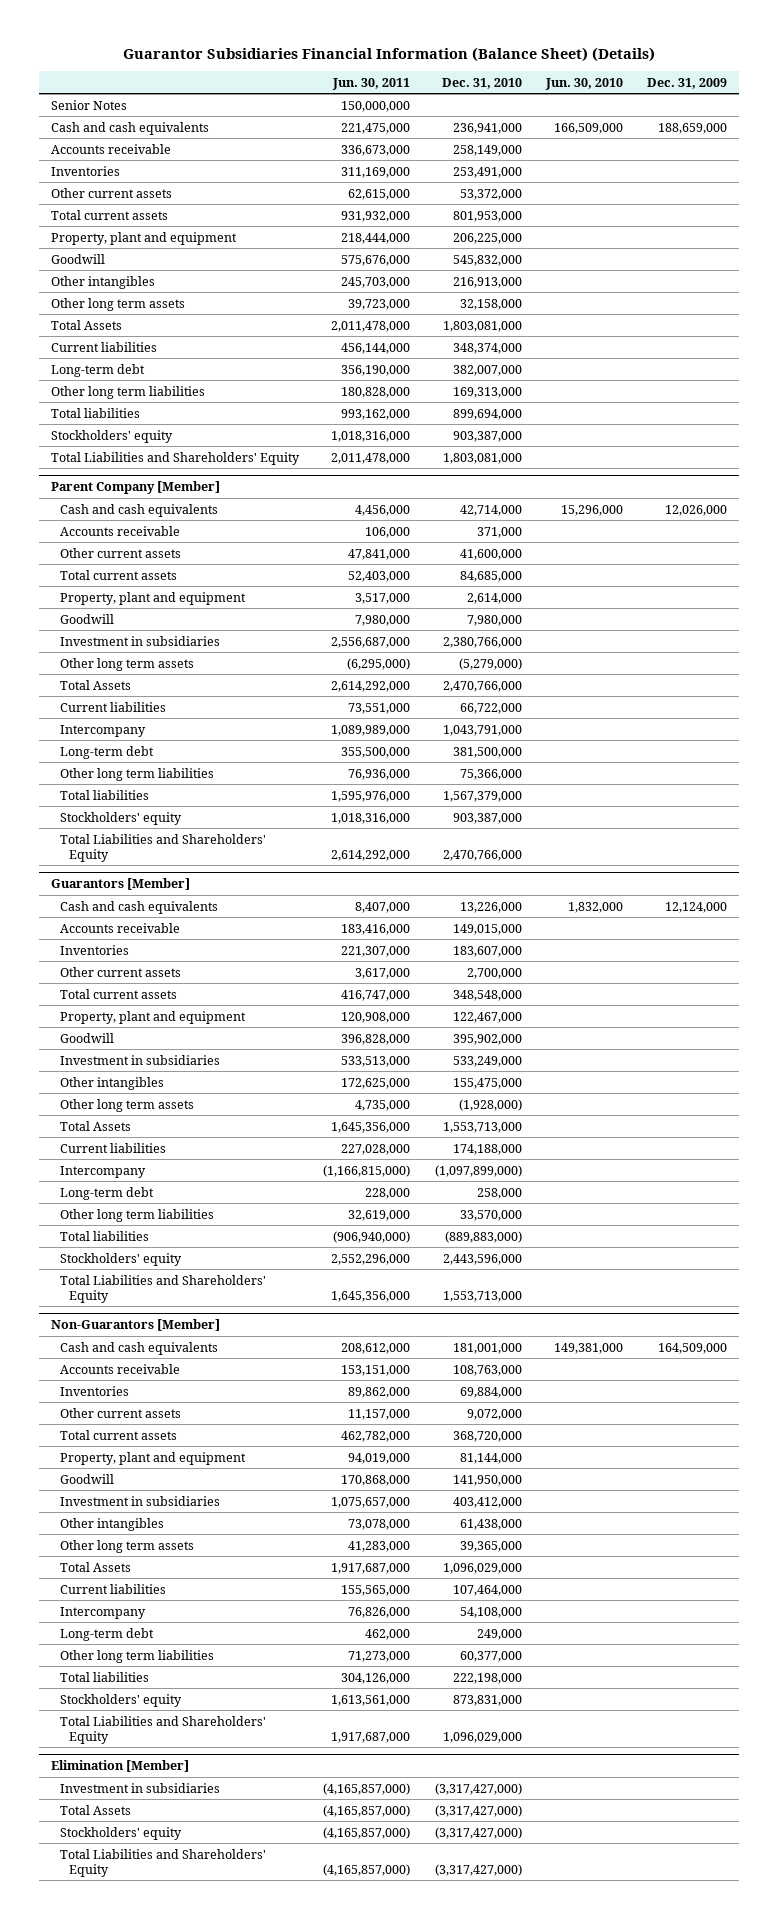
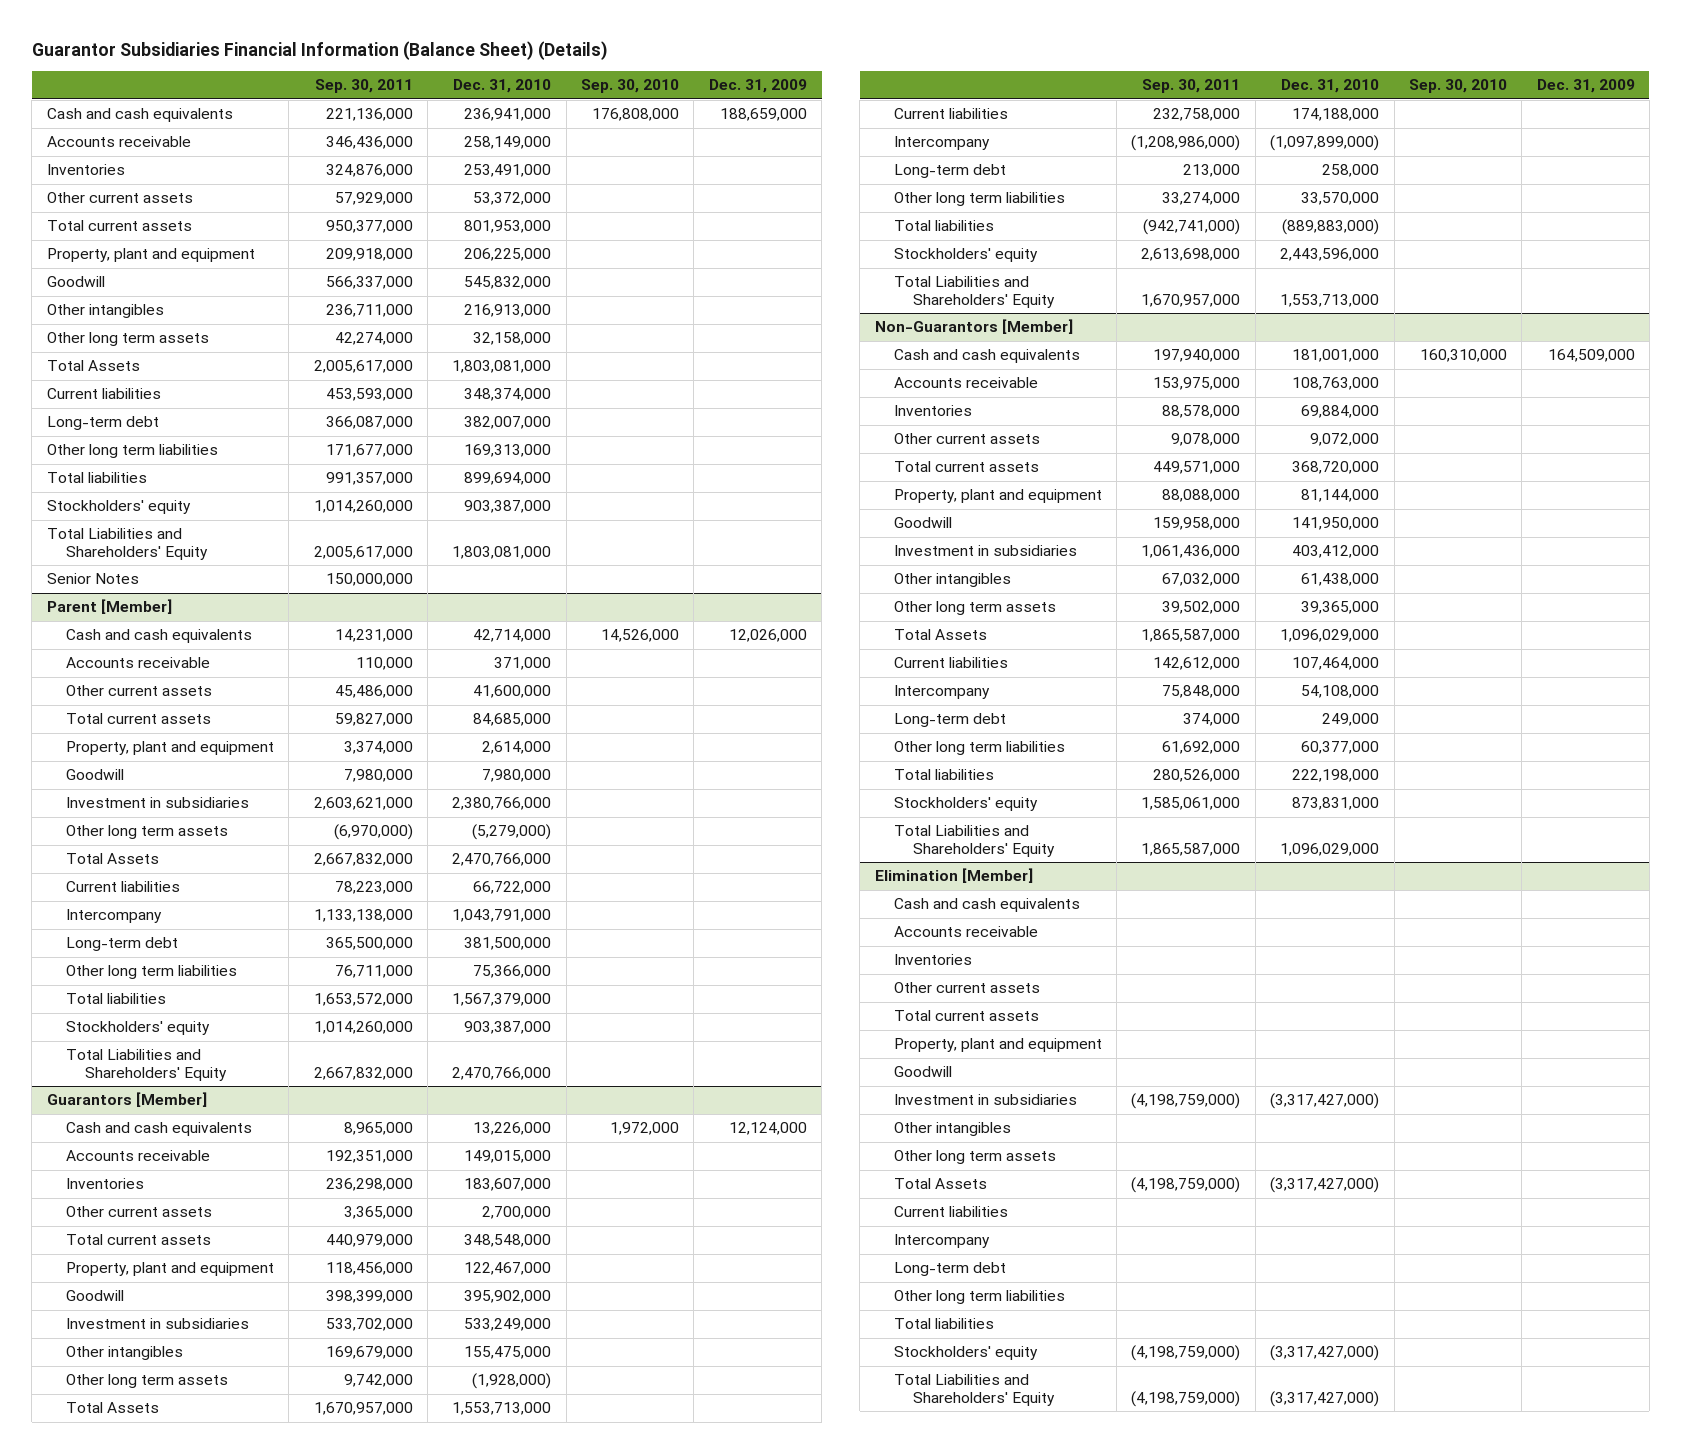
- | Jun. 30, 2011 | Dec. 31, 2010 | Jun. 30, 2010 | Dec. 31, 2009
+ | Sep. 30, 2011 | Dec. 31, 2010 | Sep. 30, 2010 | Dec. 31, 2009
- Parent Company [Member]
moved down: Senior Notes | 150,000,000 | | |
+ Parent [Member]
@ Elimination [Member]
+ Cash and cash equivalents
+ Accounts receivable
+ Inventories
+ Other current assets
+ Total current assets
+ Property, plant and equipment
+ Goodwill
+ Other intangibles
+ Other long term assets
+ Current liabilities
+ Intercompany
+ Long-term debt
+ Other long term liabilities
+ Total liabilities

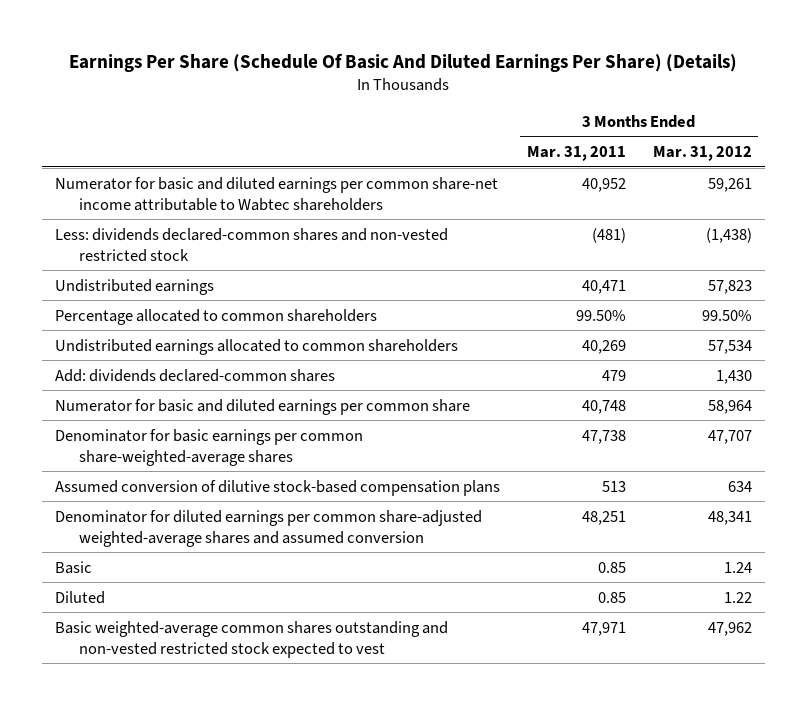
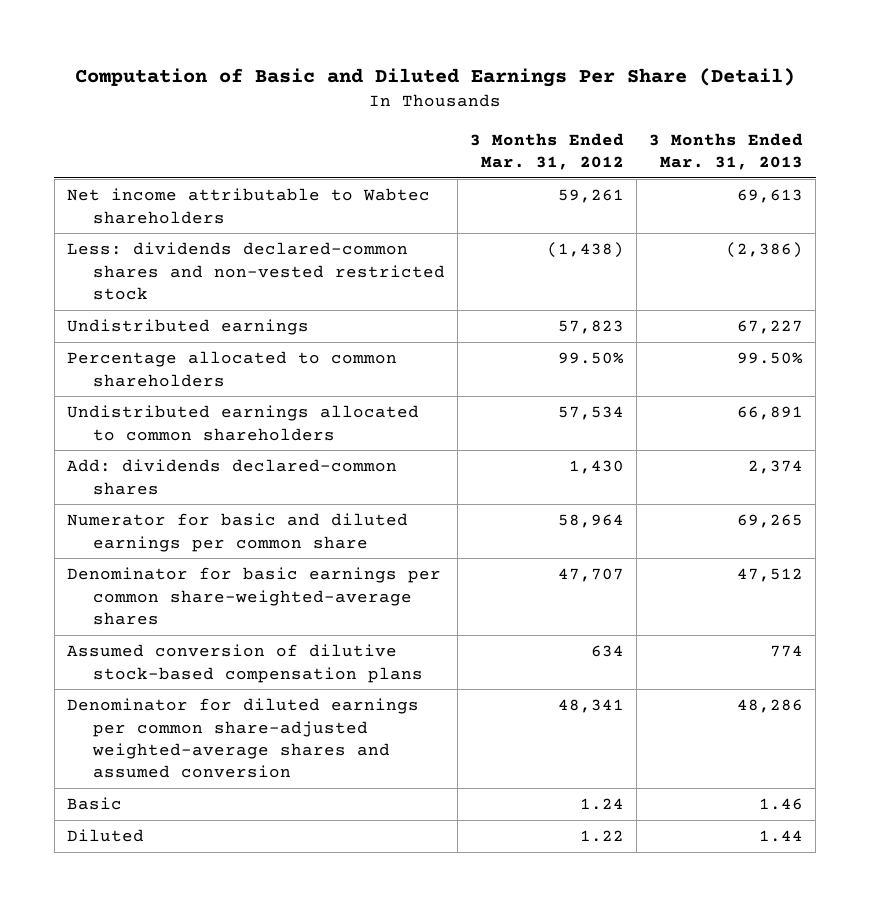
- Earnings Per Share (Schedule Of Basic And Diluted Earnings Per Share) (Details)
+ Computation of Basic and Diluted Earnings Per Share (Detail)
- | 3 Months Ended Mar. 31, 2011 | 3 Months Ended Mar. 31, 2012
+ | 3 Months Ended Mar. 31, 2012 | 3 Months Ended Mar. 31, 2013
- Numerator for basic and diluted earnings per common share-net income attributable to Wabtec shareholders | 40,952 | 59,261
+ Net income attributable to Wabtec shareholders | 59,261 | 69,613
- Basic weighted-average common shares outstanding and non-vested restricted stock expected to vest | 47,971 | 47,962

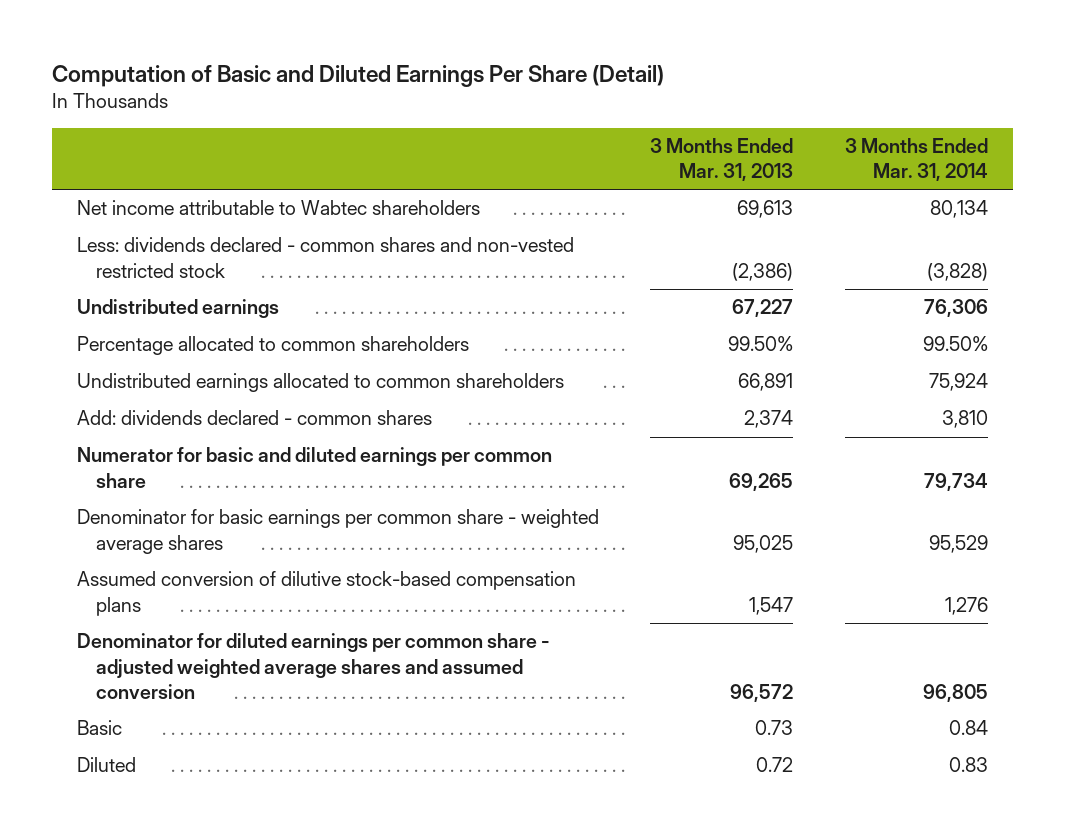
- | 3 Months Ended Mar. 31, 2012 | 3 Months Ended Mar. 31, 2013
+ | 3 Months Ended Mar. 31, 2013 | 3 Months Ended Mar. 31, 2014
- Less: dividends declared-common shares and non-vested restricted stock | (1,438) | (2,386)
+ Less: dividends declared - common shares and non-vested restricted stock | (2,386) | (3,828)
- Add: dividends declared-common shares | 1,430 | 2,374
+ Add: dividends declared - common shares | 2,374 | 3,810
- Denominator for basic earnings per common share-weighted-average shares | 47,707 | 47,512
- Assumed conversion of dilutive stock-based compensation plans | 634 | 774
- Denominator for diluted earnings per common share-adjusted weighted-average shares and assumed conversion | 48,341 | 48,286
- Basic | 1.24 | 1.46
- Diluted | 1.22 | 1.44
+ Denominator for basic earnings per common share - weighted average shares | 95,025 | 95,529
+ Assumed conversion of dilutive stock-based compensation plans | 1,547 | 1,276
+ Denominator for diluted earnings per common share - adjusted weighted average shares and assumed conversion | 96,572 | 96,805
+ Basic | 0.73 | 0.84
+ Diluted | 0.72 | 0.83

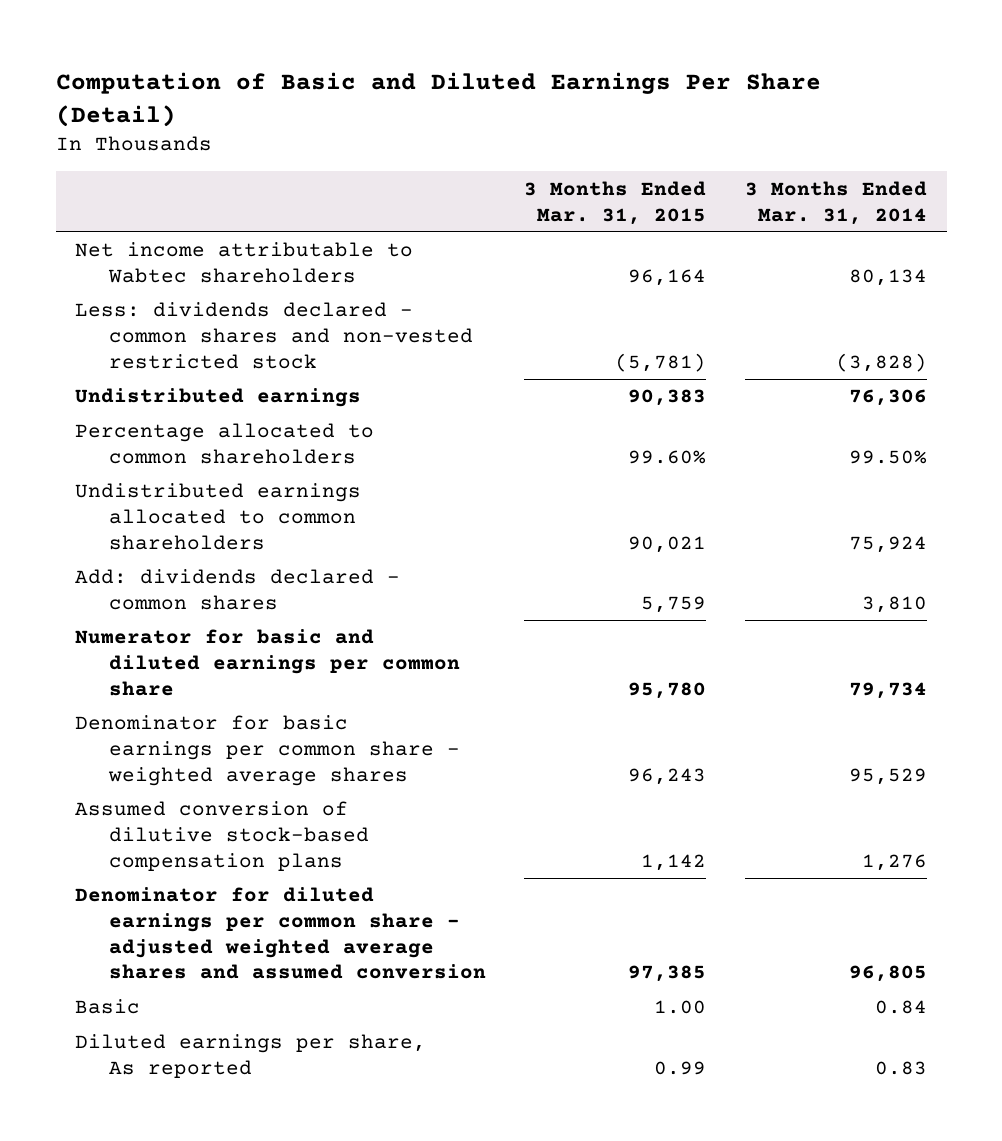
- | 3 Months Ended Mar. 31, 2013 | 3 Months Ended Mar. 31, 2014
+ | 3 Months Ended Mar. 31, 2015 | 3 Months Ended Mar. 31, 2014
- Diluted | 0.72 | 0.83
+ Diluted earnings per share, As reported | 0.99 | 0.83

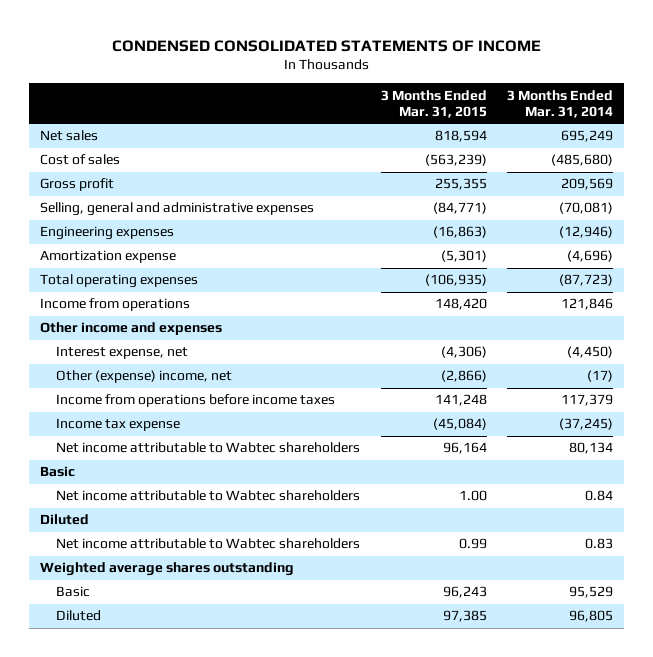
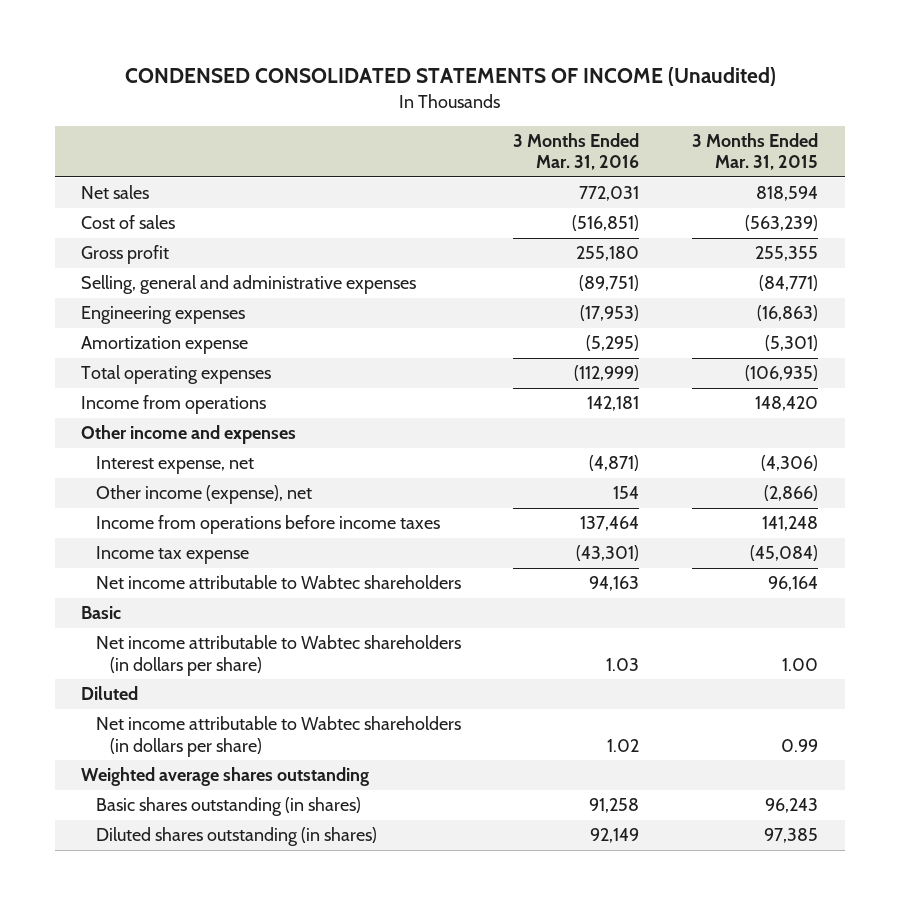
- CONDENSED CONSOLIDATED STATEMENTS OF INCOME
+ CONDENSED CONSOLIDATED STATEMENTS OF INCOME (Unaudited)
- | 3 Months Ended Mar. 31, 2015 | 3 Months Ended Mar. 31, 2014
+ | 3 Months Ended Mar. 31, 2016 | 3 Months Ended Mar. 31, 2015
- Other (expense) income, net | (2,866) | (17)
+ Other income (expense), net | 154 | (2,866)
- Net income attributable to Wabtec shareholders | 1.00 | 0.84
+ Net income attributable to Wabtec shareholders (in dollars per share) | 1.03 | 1.00
- Net income attributable to Wabtec shareholders | 0.99 | 0.83
+ Net income attributable to Wabtec shareholders (in dollars per share) | 1.02 | 0.99
- Basic | 96,243 | 95,529
- Diluted | 97,385 | 96,805
+ Basic shares outstanding (in shares) | 91,258 | 96,243
+ Diluted shares outstanding (in shares) | 92,149 | 97,385

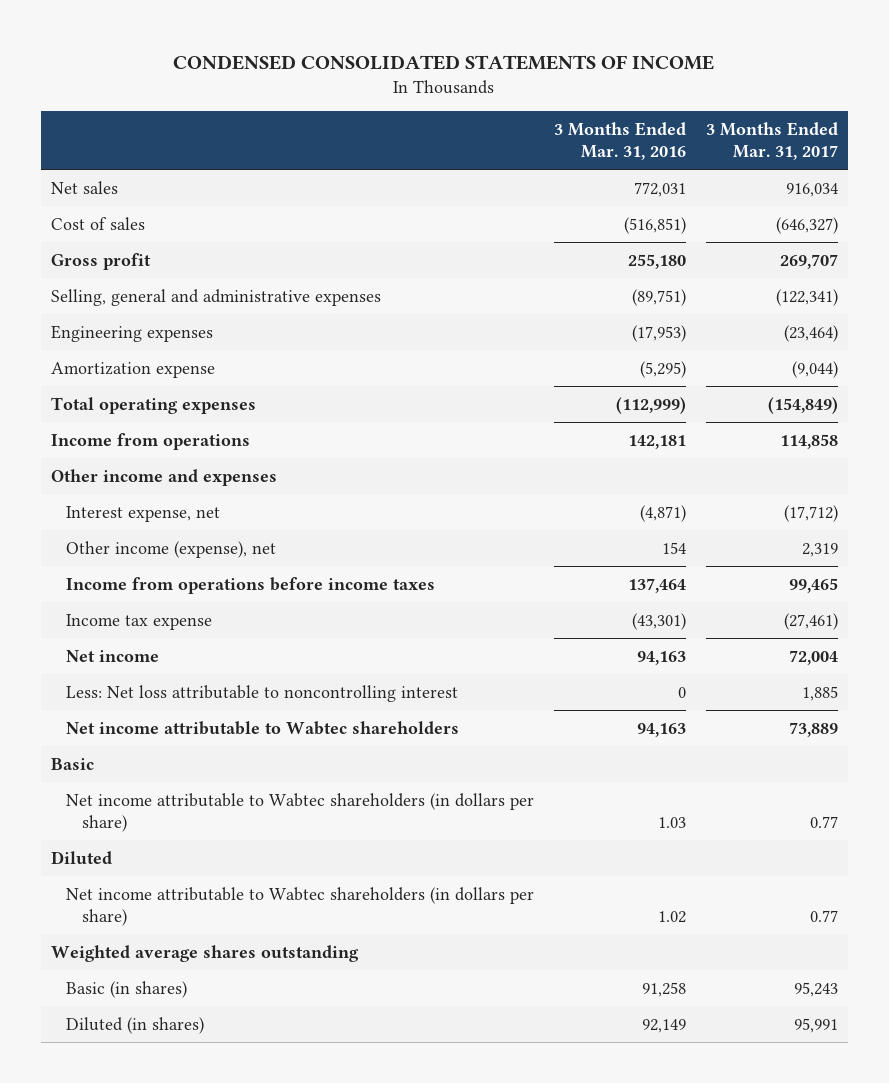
- CONDENSED CONSOLIDATED STATEMENTS OF INCOME (Unaudited)
+ CONDENSED CONSOLIDATED STATEMENTS OF INCOME
- | 3 Months Ended Mar. 31, 2016 | 3 Months Ended Mar. 31, 2015
+ | 3 Months Ended Mar. 31, 2016 | 3 Months Ended Mar. 31, 2017
+ Net income | 94,163 | 72,004
+ Less: Net loss attributable to noncontrolling interest | 0 | 1,885
- Basic shares outstanding (in shares) | 91,258 | 96,243
- Diluted shares outstanding (in shares) | 92,149 | 97,385
+ Basic (in shares) | 91,258 | 95,243
+ Diluted (in shares) | 92,149 | 95,991

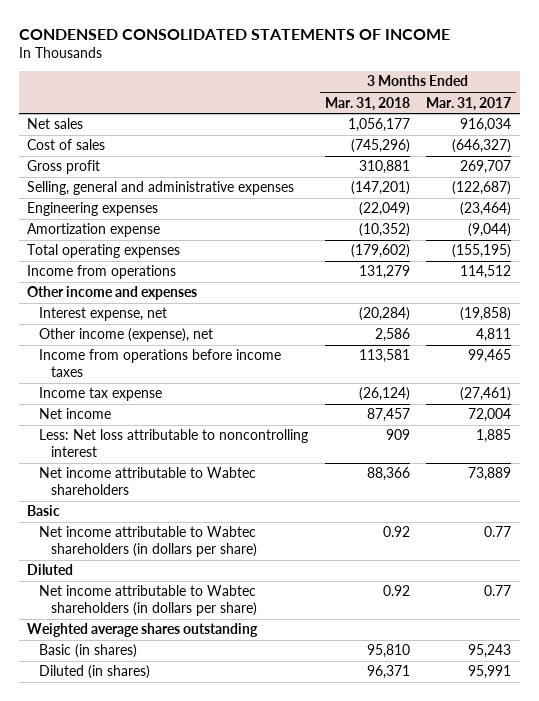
- | 3 Months Ended Mar. 31, 2016 | 3 Months Ended Mar. 31, 2017
+ | 3 Months Ended Mar. 31, 2018 | 3 Months Ended Mar. 31, 2017
- Selling, general and administrative expenses | (89,751) | (122,341)
+ Selling, general and administrative expenses | (147,201) | (122,687)
- Total operating expenses | (112,999) | (154,849)
- Income from operations | 142,181 | 114,858
+ Total operating expenses | (179,602) | (155,195)
+ Income from operations | 131,279 | 114,512
- Interest expense, net | (4,871) | (17,712)
- Other income (expense), net | 154 | 2,319
+ Interest expense, net | (20,284) | (19,858)
+ Other income (expense), net | 2,586 | 4,811

